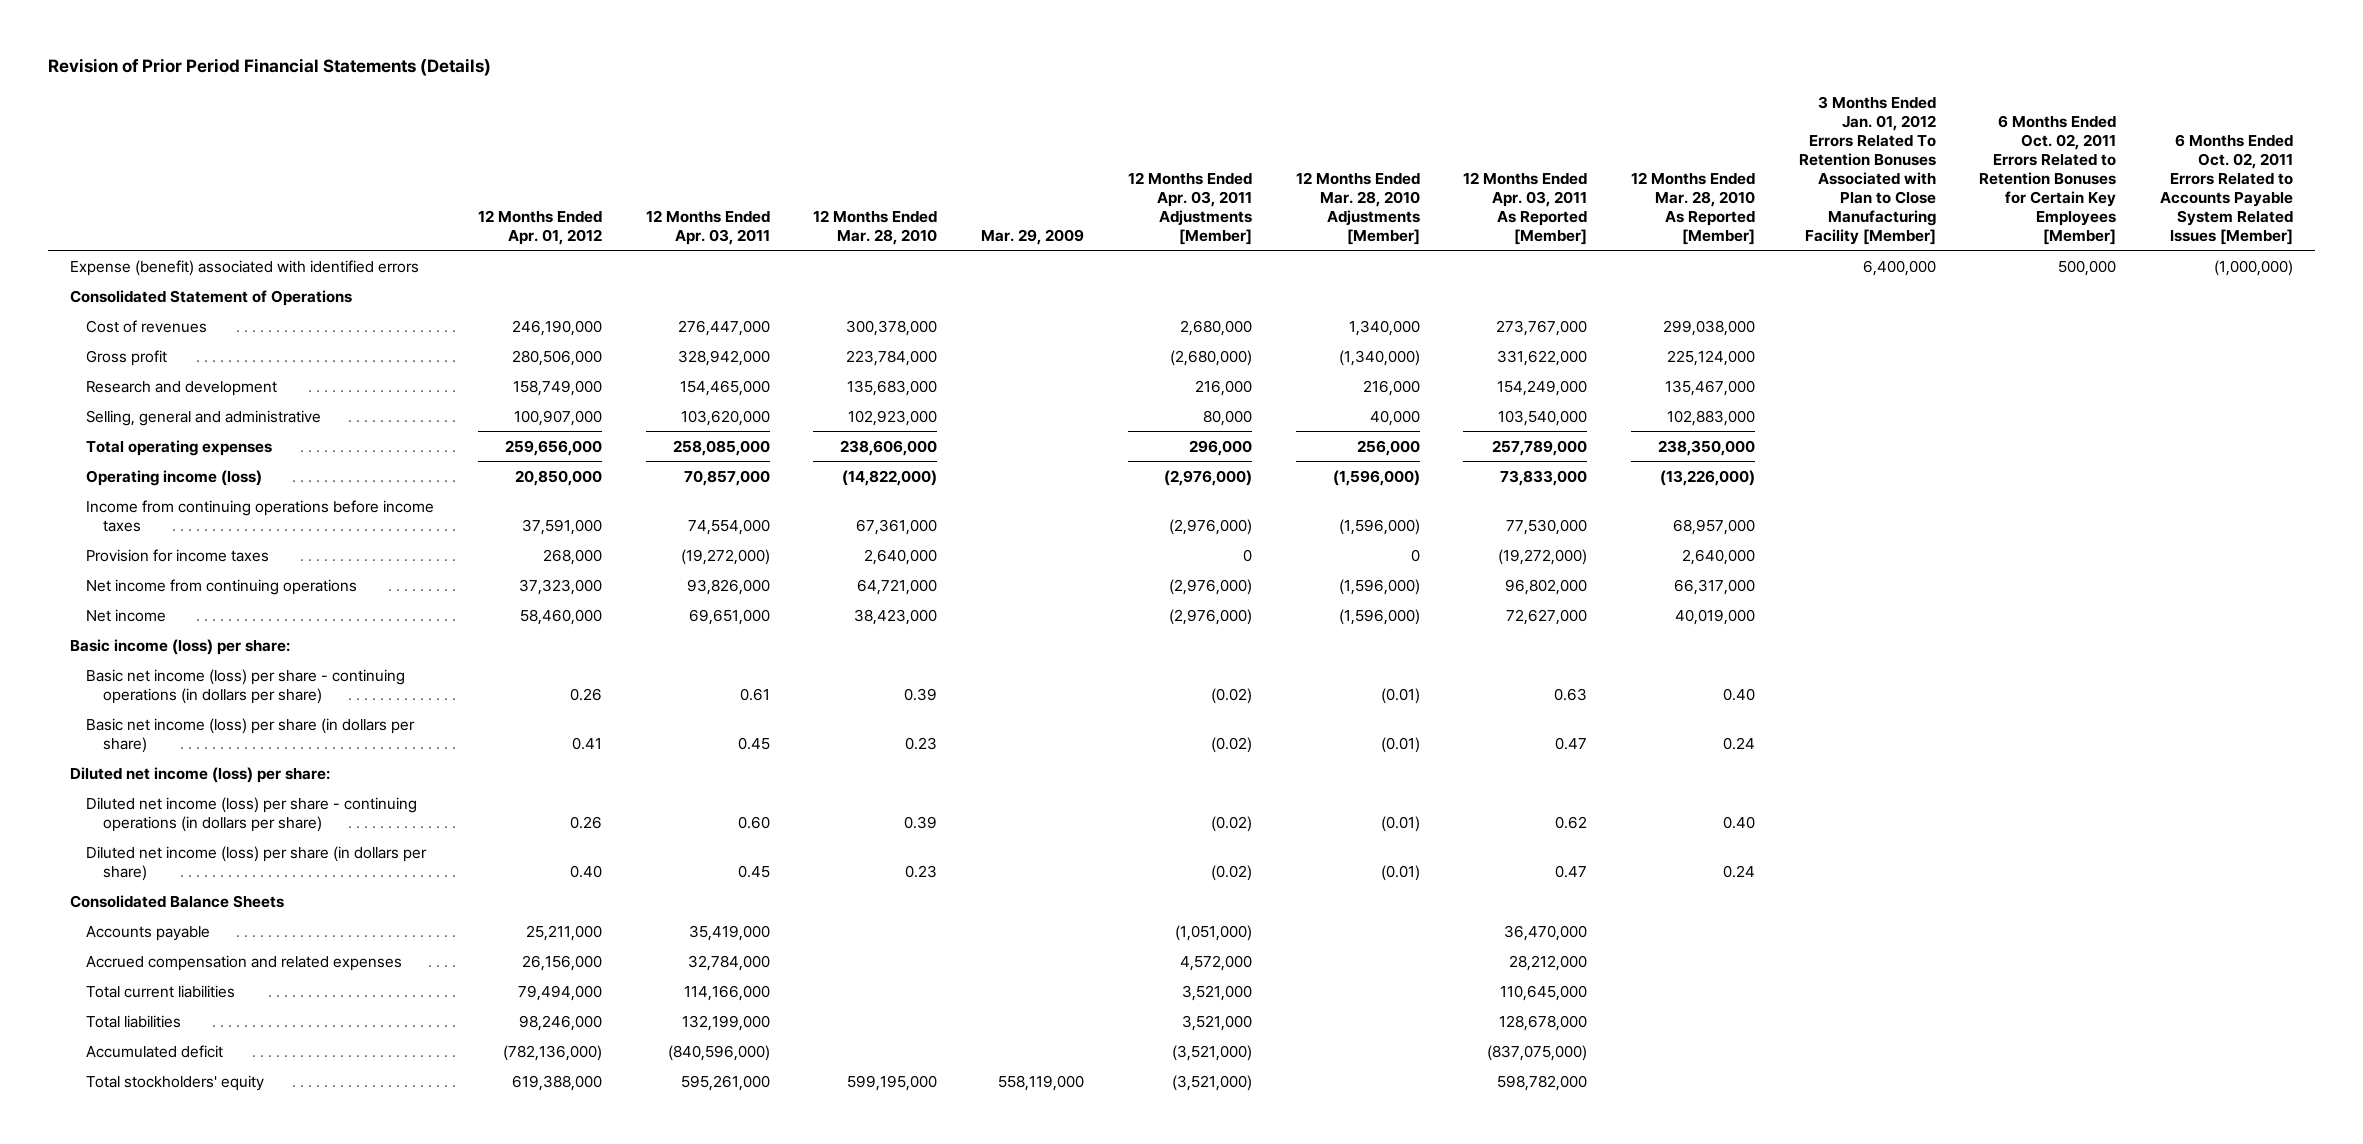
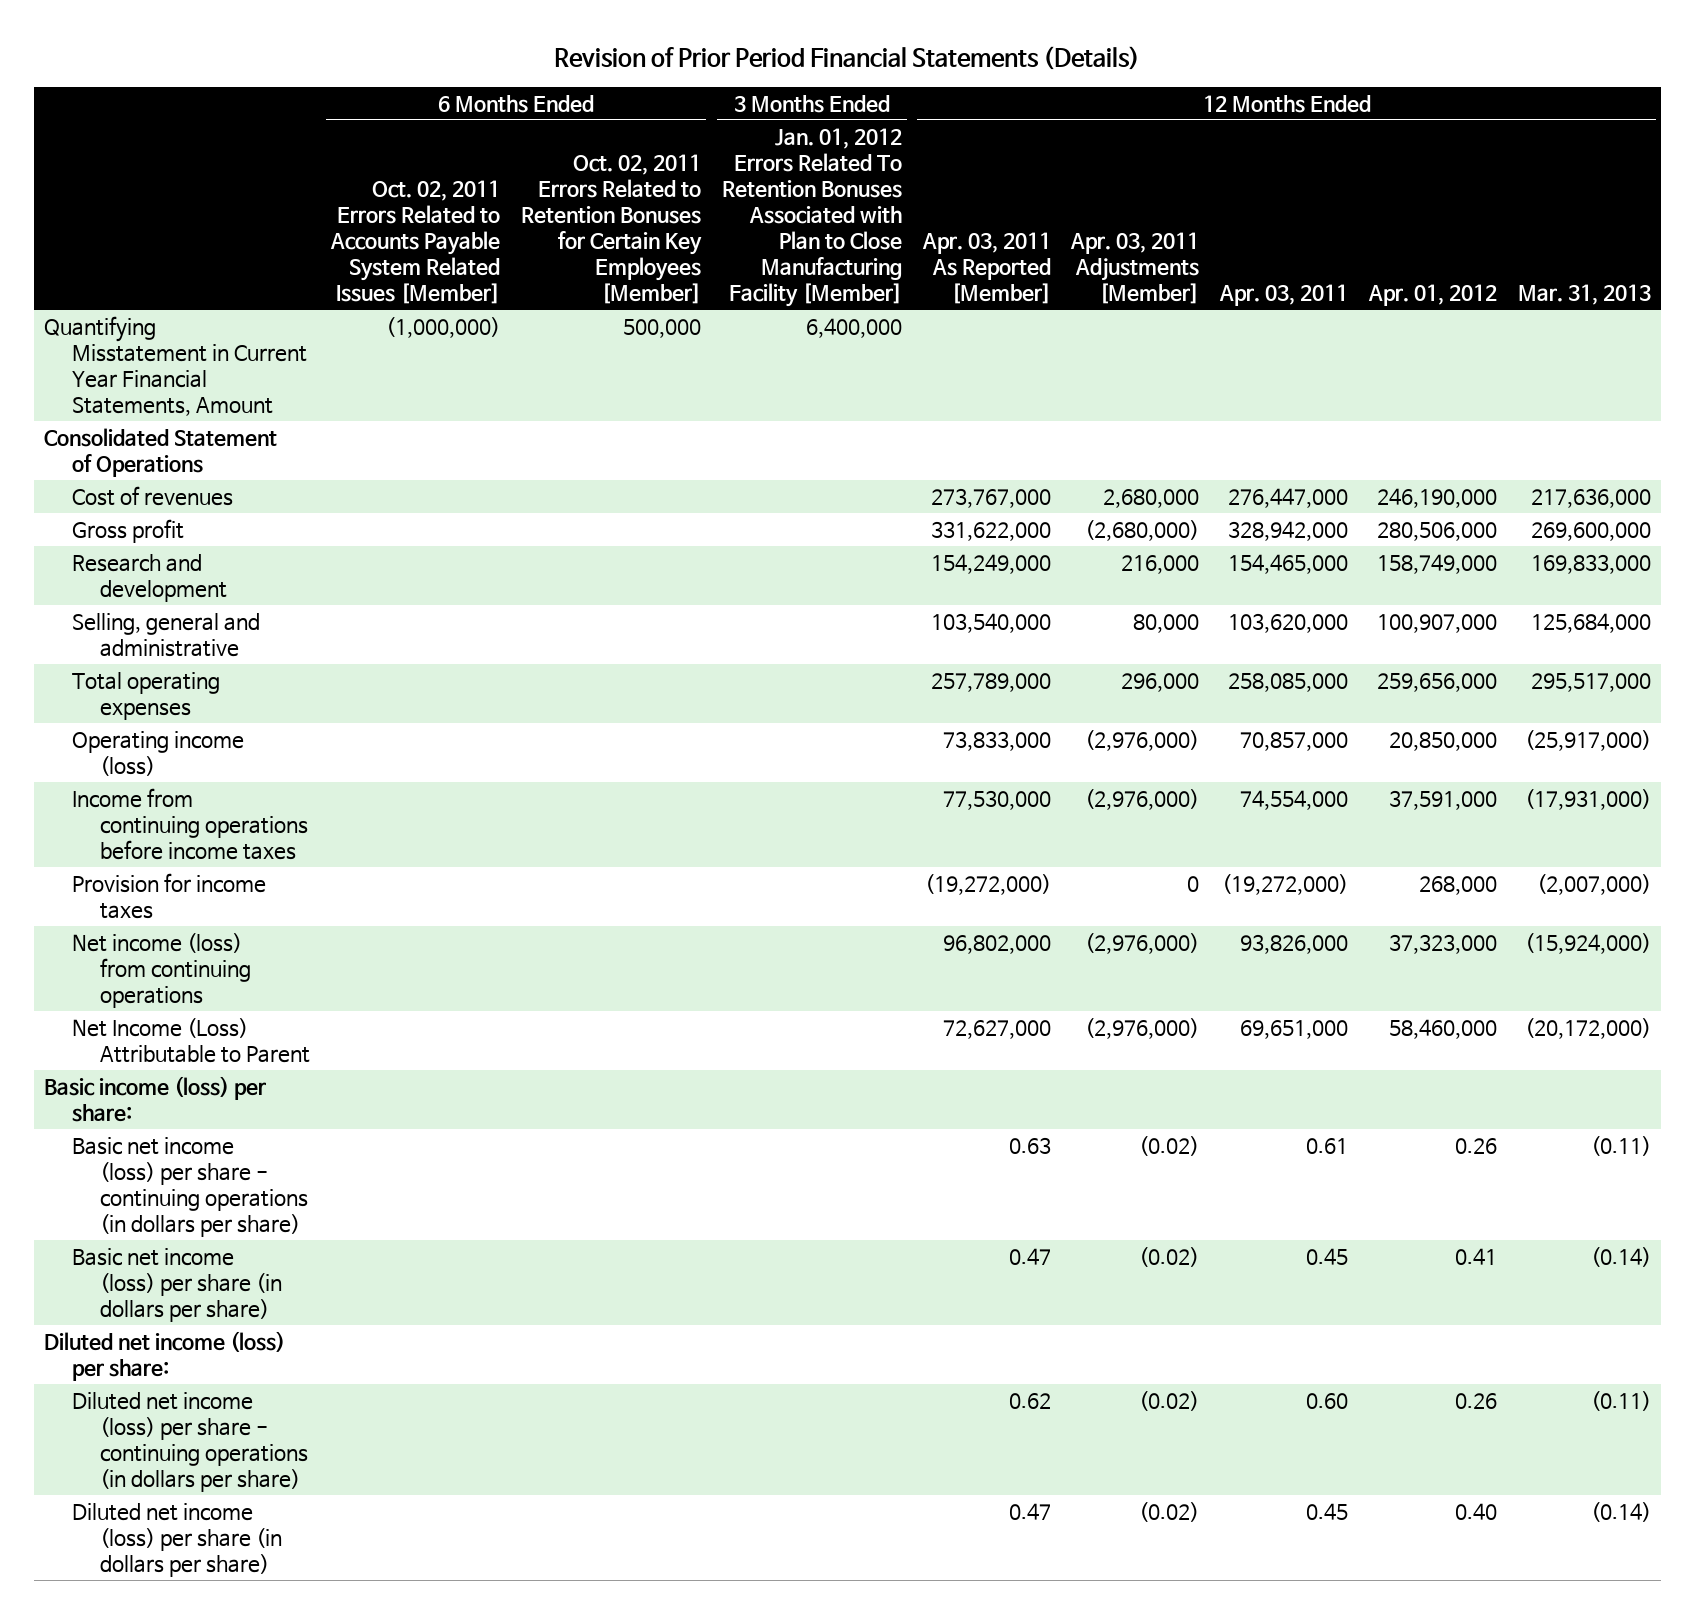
- | 12 Months Ended Apr. 01, 2012 | 12 Months Ended Apr. 03, 2011 | 12 Months Ended Mar. 28, 2010 | Mar. 29, 2009 | 12 Months Ended Apr. 03, 2011 Adjustments [Member] | 12 Months Ended Mar. 28, 2010 Adjustments [Member] | 12 Months Ended Apr. 03, 2011 As Reported [Member] | 12 Months Ended Mar. 28, 2010 As Reported [Member] | 3 Months Ended Jan. 01, 2012 Errors Related To Retention Bonuses Associated with Plan to Close Manufacturing Facility [Member] | 6 Months Ended Oct. 02, 2011 Errors Related to Retention Bonuses for Certain Key Employees [Member] | 6 Months Ended Oct. 02, 2011 Errors Related to Accounts Payable System Related Issues [Member]
+ | 6 Months Ended Oct. 02, 2011 Errors Related to Accounts Payable System Related Issues [Member] | 6 Months Ended Oct. 02, 2011 Errors Related to Retention Bonuses for Certain Key Employees [Member] | 3 Months Ended Jan. 01, 2012 Errors Related To Retention Bonuses Associated with Plan to Close Manufacturing Facility [Member] | 12 Months Ended Apr. 03, 2011 As Reported [Member] | 12 Months Ended Apr. 03, 2011 Adjustments [Member] | 12 Months Ended Apr. 03, 2011 | 12 Months Ended Apr. 01, 2012 | 12 Months Ended Mar. 31, 2013
- Expense (benefit) associated with identified errors | | | | | | | | | 6,400,000 | 500,000 | (1,000,000)
+ Quantifying Misstatement in Current Year Financial Statements, Amount | (1,000,000) | 500,000 | 6,400,000 | | | | |
- Net income from continuing operations | 37,323,000 | 93,826,000 | 64,721,000 | | (2,976,000) | (1,596,000) | 96,802,000 | 66,317,000 | | |
- Net income | 58,460,000 | 69,651,000 | 38,423,000 | | (2,976,000) | (1,596,000) | 72,627,000 | 40,019,000 | | |
+ Net income (loss) from continuing operations | | | | 96,802,000 | (2,976,000) | 93,826,000 | 37,323,000 | (15,924,000)
+ Net Income (Loss) Attributable to Parent | | | | 72,627,000 | (2,976,000) | 69,651,000 | 58,460,000 | (20,172,000)
- Consolidated Balance Sheets
- Accounts payable | 25,211,000 | 35,419,000 | | | (1,051,000) | | 36,470,000 | | | |
- Accrued compensation and related expenses | 26,156,000 | 32,784,000 | | | 4,572,000 | | 28,212,000 | | | |
- Total current liabilities | 79,494,000 | 114,166,000 | | | 3,521,000 | | 110,645,000 | | | |
- Total liabilities | 98,246,000 | 132,199,000 | | | 3,521,000 | | 128,678,000 | | | |
- Accumulated deficit | (782,136,000) | (840,596,000) | | | (3,521,000) | | (837,075,000) | | | |
- Total stockholders' equity | 619,388,000 | 595,261,000 | 599,195,000 | 558,119,000 | (3,521,000) | | 598,782,000 | | | |

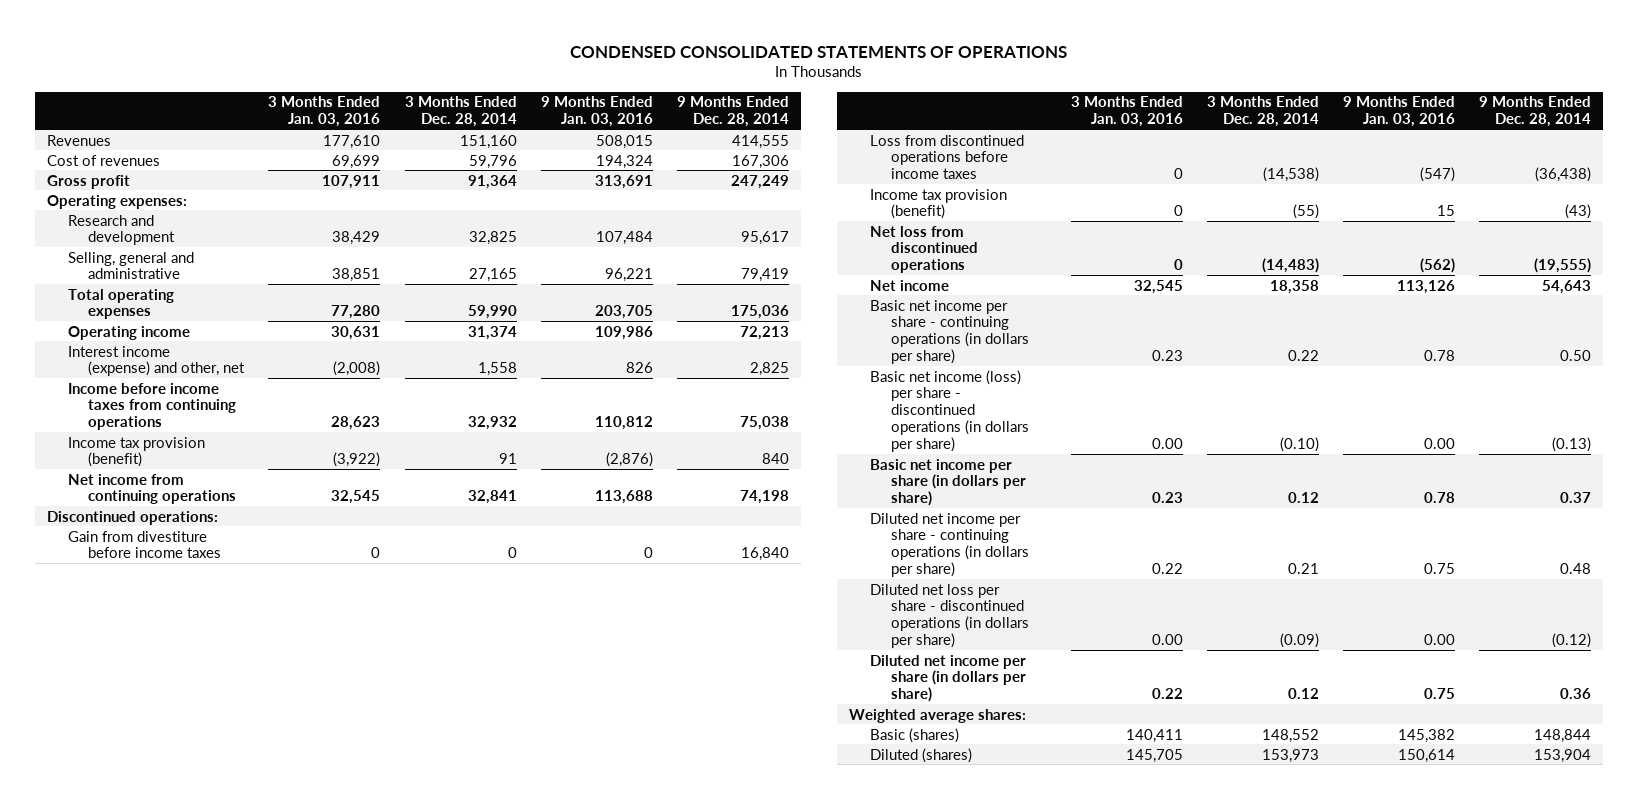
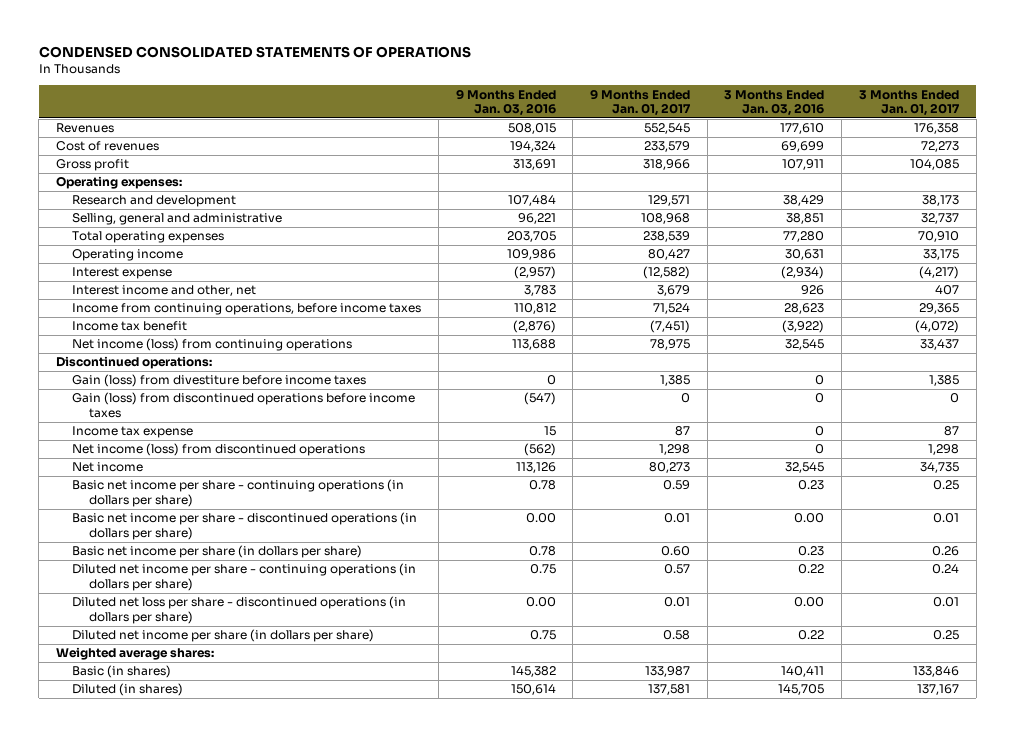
- | 3 Months Ended Jan. 03, 2016 | 3 Months Ended Dec. 28, 2014 | 9 Months Ended Jan. 03, 2016 | 9 Months Ended Dec. 28, 2014
+ | 9 Months Ended Jan. 03, 2016 | 9 Months Ended Jan. 01, 2017 | 3 Months Ended Jan. 03, 2016 | 3 Months Ended Jan. 01, 2017
- Interest income (expense) and other, net | (2,008) | 1,558 | 826 | 2,825
- Income before income taxes from continuing operations | 28,623 | 32,932 | 110,812 | 75,038
- Income tax provision (benefit) | (3,922) | 91 | (2,876) | 840
- Net income from continuing operations | 32,545 | 32,841 | 113,688 | 74,198
+ Interest expense | (2,957) | (12,582) | (2,934) | (4,217)
+ Interest income and other, net | 3,783 | 3,679 | 926 | 407
+ Income from continuing operations, before income taxes | 110,812 | 71,524 | 28,623 | 29,365
+ Income tax benefit | (2,876) | (7,451) | (3,922) | (4,072)
+ Net income (loss) from continuing operations | 113,688 | 78,975 | 32,545 | 33,437
- Gain from divestiture before income taxes | 0 | 0 | 0 | 16,840
- Loss from discontinued operations before income taxes | 0 | (14,538) | (547) | (36,438)
- Income tax provision (benefit) | 0 | (55) | 15 | (43)
- Net loss from discontinued operations | 0 | (14,483) | (562) | (19,555)
+ Gain (loss) from divestiture before income taxes | 0 | 1,385 | 0 | 1,385
+ Gain (loss) from discontinued operations before income taxes | (547) | 0 | 0 | 0
+ Income tax expense | 15 | 87 | 0 | 87
+ Net income (loss) from discontinued operations | (562) | 1,298 | 0 | 1,298
- Basic net income (loss) per share - discontinued operations (in dollars per share) | 0.00 | (0.10) | 0.00 | (0.13)
+ Basic net income per share - discontinued operations (in dollars per share) | 0.00 | 0.01 | 0.00 | 0.01
- Basic (shares) | 140,411 | 148,552 | 145,382 | 148,844
- Diluted (shares) | 145,705 | 153,973 | 150,614 | 153,904
+ Basic (in shares) | 145,382 | 133,987 | 140,411 | 133,846
+ Diluted (in shares) | 150,614 | 137,581 | 145,705 | 137,167

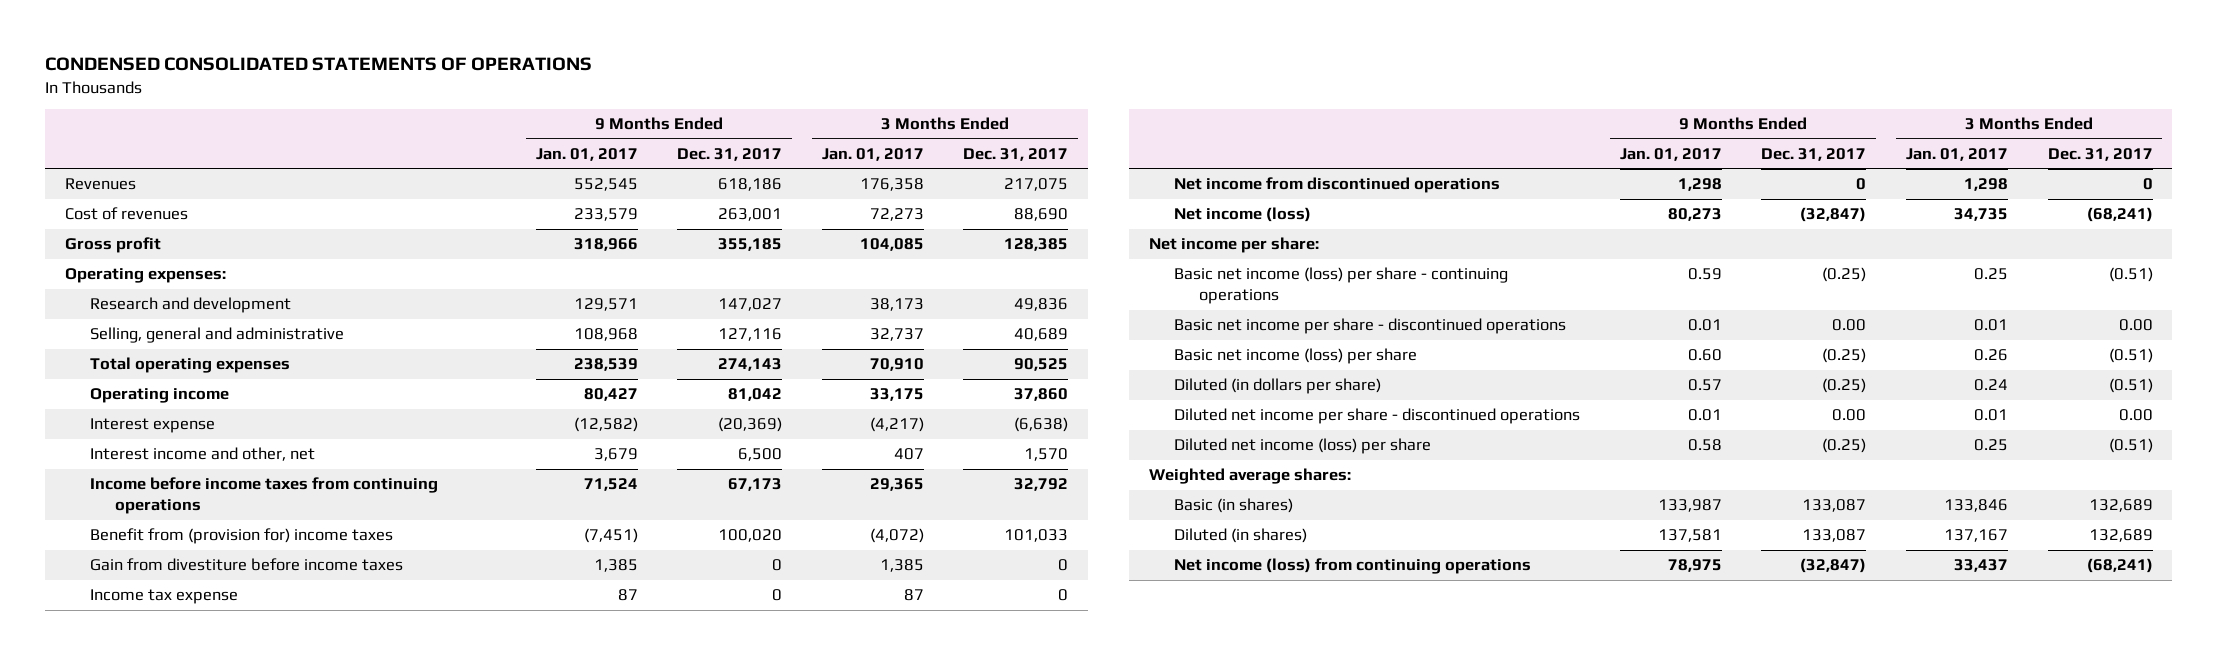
- | 9 Months Ended Jan. 03, 2016 | 9 Months Ended Jan. 01, 2017 | 3 Months Ended Jan. 03, 2016 | 3 Months Ended Jan. 01, 2017
+ | 9 Months Ended Jan. 01, 2017 | 9 Months Ended Dec. 31, 2017 | 3 Months Ended Jan. 01, 2017 | 3 Months Ended Dec. 31, 2017
- Income from continuing operations, before income taxes | 110,812 | 71,524 | 28,623 | 29,365
- Income tax benefit | (2,876) | (7,451) | (3,922) | (4,072)
- Discontinued operations:
- Gain (loss) from divestiture before income taxes | 0 | 1,385 | 0 | 1,385
- Gain (loss) from discontinued operations before income taxes | (547) | 0 | 0 | 0
+ Income before income taxes from continuing operations | 71,524 | 67,173 | 29,365 | 32,792
+ Benefit from (provision for) income taxes | (7,451) | 100,020 | (4,072) | 101,033
+ Gain from divestiture before income taxes | 1,385 | 0 | 1,385 | 0
- Net income (loss) from discontinued operations | (562) | 1,298 | 0 | 1,298
- Net income | 113,126 | 80,273 | 32,545 | 34,735
- Basic net income per share - continuing operations (in dollars per share) | 0.78 | 0.59 | 0.23 | 0.25
- Basic net income per share - discontinued operations (in dollars per share) | 0.00 | 0.01 | 0.00 | 0.01
- Basic net income per share (in dollars per share) | 0.78 | 0.60 | 0.23 | 0.26
- Diluted net income per share - continuing operations (in dollars per share) | 0.75 | 0.57 | 0.22 | 0.24
- Diluted net loss per share - discontinued operations (in dollars per share) | 0.00 | 0.01 | 0.00 | 0.01
- Diluted net income per share (in dollars per share) | 0.75 | 0.58 | 0.22 | 0.25
+ Net income from discontinued operations | 1,298 | 0 | 1,298 | 0
+ Net income (loss) | 80,273 | (32,847) | 34,735 | (68,241)
+ Net income per share:
+ Basic net income (loss) per share - continuing operations | 0.59 | (0.25) | 0.25 | (0.51)
+ Basic net income per share - discontinued operations | 0.01 | 0.00 | 0.01 | 0.00
+ Basic net income (loss) per share | 0.60 | (0.25) | 0.26 | (0.51)
+ Diluted (in dollars per share) | 0.57 | (0.25) | 0.24 | (0.51)
+ Diluted net income per share - discontinued operations | 0.01 | 0.00 | 0.01 | 0.00
+ Diluted net income (loss) per share | 0.58 | (0.25) | 0.25 | (0.51)
moved down: Net income (loss) from continuing operations | 78,975 | (32,847) | 33,437 | (68,241)

